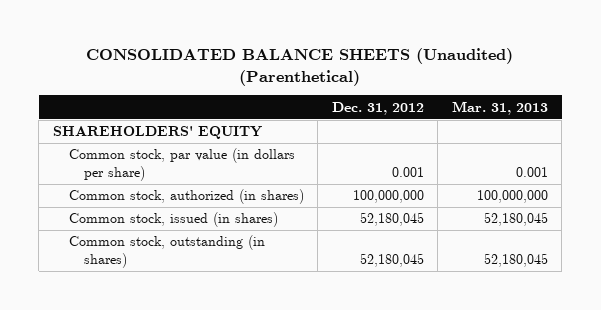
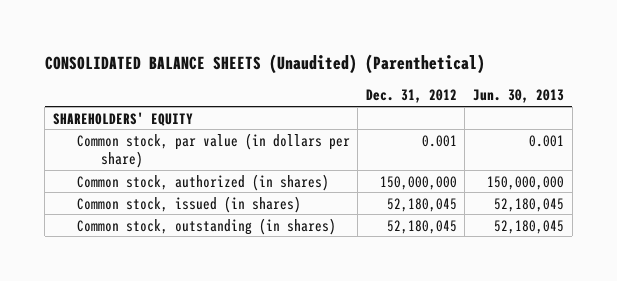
- | Dec. 31, 2012 | Mar. 31, 2013
+ | Dec. 31, 2012 | Jun. 30, 2013
- Common stock, authorized (in shares) | 100,000,000 | 100,000,000
+ Common stock, authorized (in shares) | 150,000,000 | 150,000,000

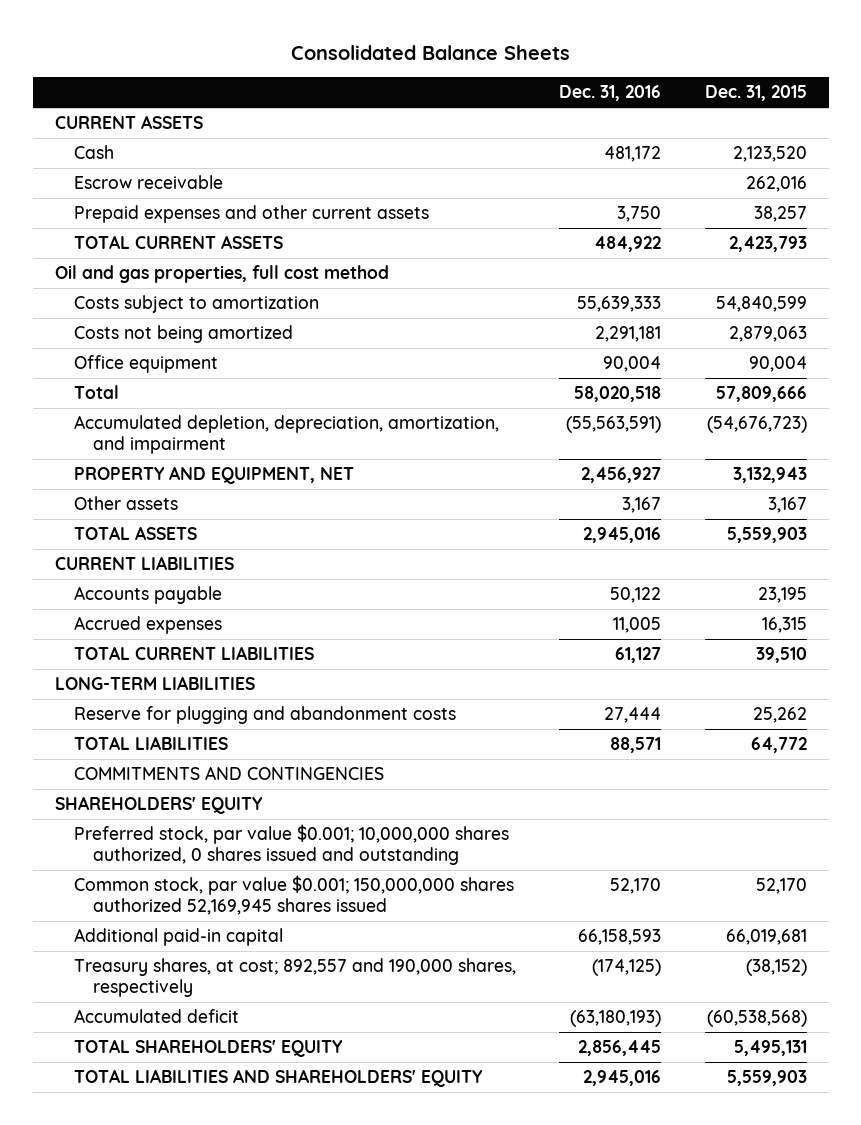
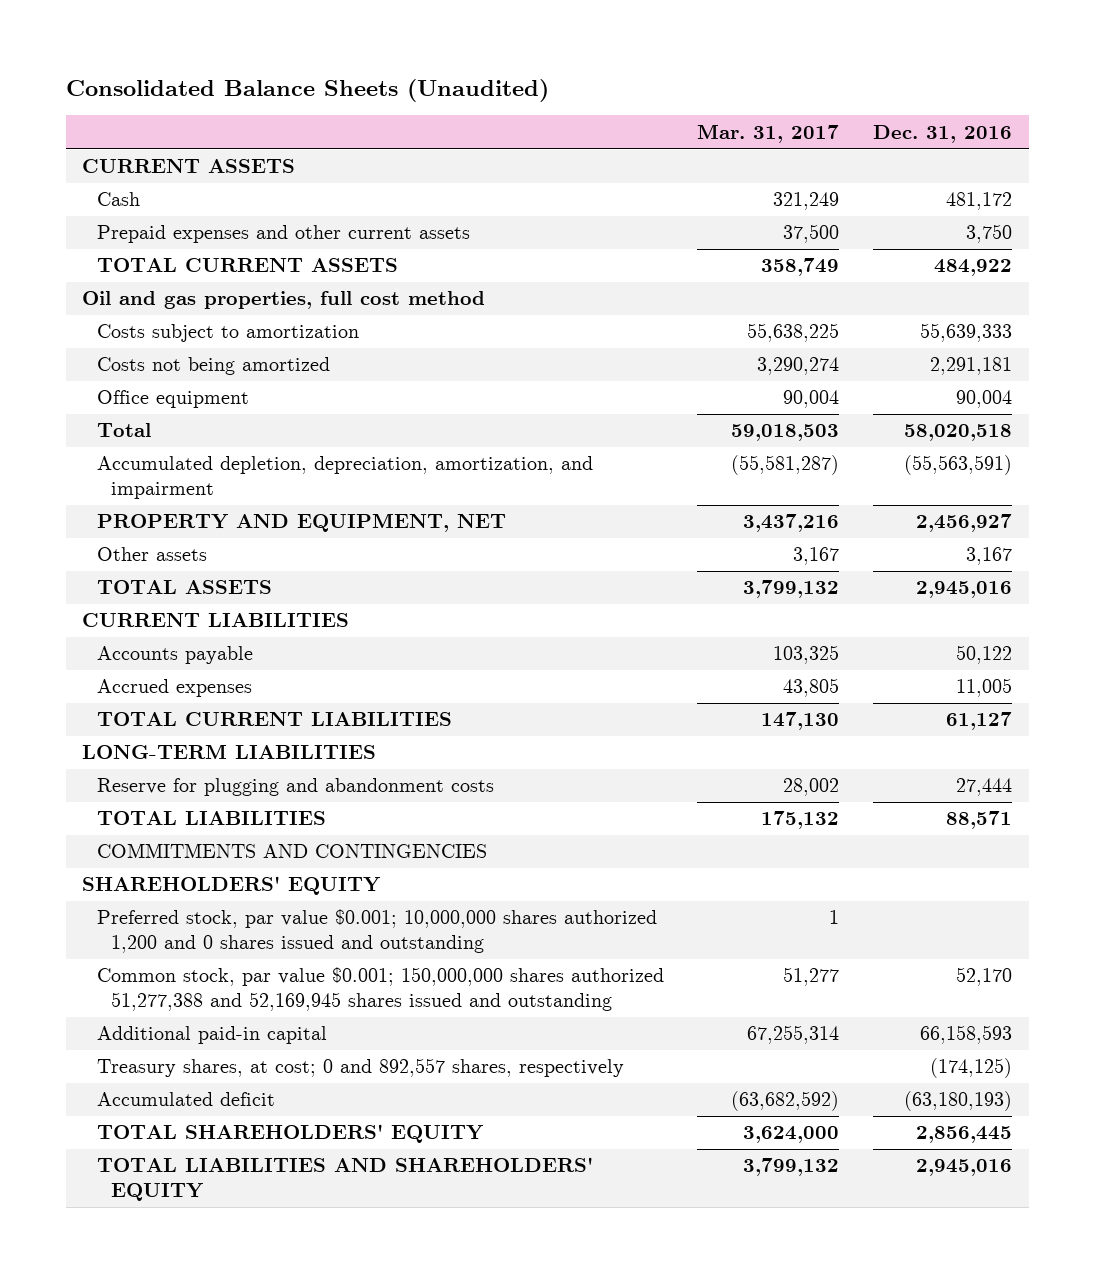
- Consolidated Balance Sheets
+ Consolidated Balance Sheets (Unaudited)
- | Dec. 31, 2016 | Dec. 31, 2015
+ | Mar. 31, 2017 | Dec. 31, 2016
- Escrow receivable | | 262,016
- Preferred stock, par value $0.001; 10,000,000 shares authorized, 0 shares issued and outstanding
- Common stock, par value $0.001; 150,000,000 shares authorized 52,169,945 shares issued | 52,170 | 52,170
+ Preferred stock, par value $0.001; 10,000,000 shares authorized 1,200 and 0 shares issued and outstanding | 1 |
+ Common stock, par value $0.001; 150,000,000 shares authorized 51,277,388 and 52,169,945 shares issued and outstanding | 51,277 | 52,170
- Treasury shares, at cost; 892,557 and 190,000 shares, respectively | (174,125) | (38,152)
+ Treasury shares, at cost; 0 and 892,557 shares, respectively | | (174,125)

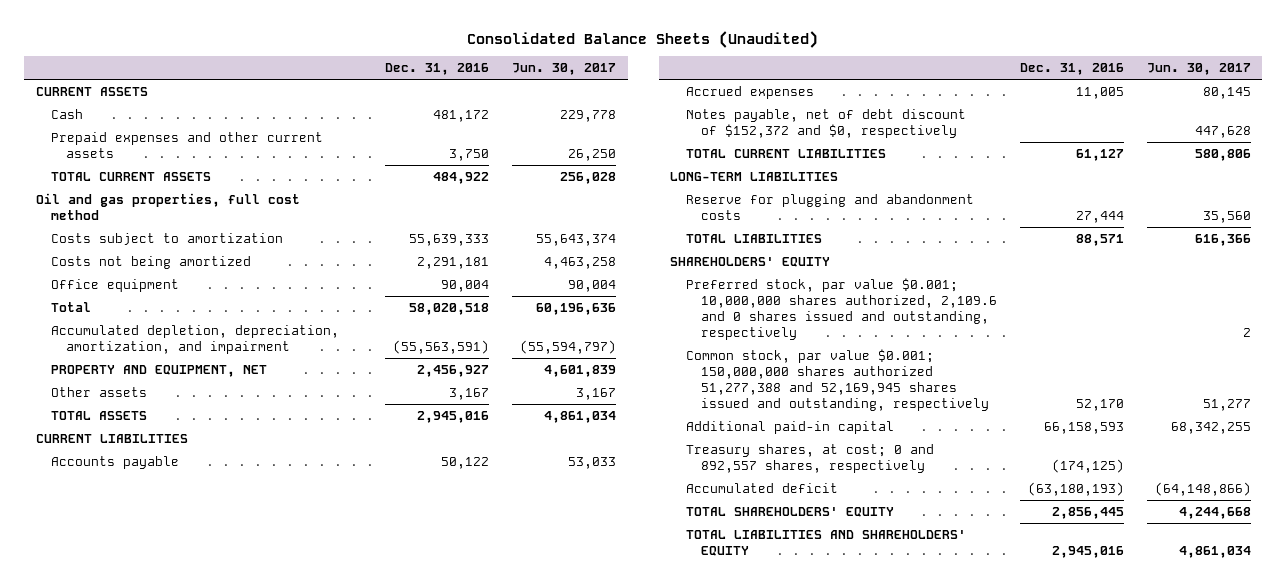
- | Mar. 31, 2017 | Dec. 31, 2016
+ | Dec. 31, 2016 | Jun. 30, 2017
+ Notes payable, net of debt discount of $152,372 and $0, respectively | | 447,628
- COMMITMENTS AND CONTINGENCIES
- Preferred stock, par value $0.001; 10,000,000 shares authorized 1,200 and 0 shares issued and outstanding | 1 |
- Common stock, par value $0.001; 150,000,000 shares authorized 51,277,388 and 52,169,945 shares issued and outstanding | 51,277 | 52,170
+ Preferred stock, par value $0.001; 10,000,000 shares authorized, 2,109.6 and 0 shares issued and outstanding, respectively | | 2
+ Common stock, par value $0.001; 150,000,000 shares authorized 51,277,388 and 52,169,945 shares issued and outstanding, respectively | 52,170 | 51,277

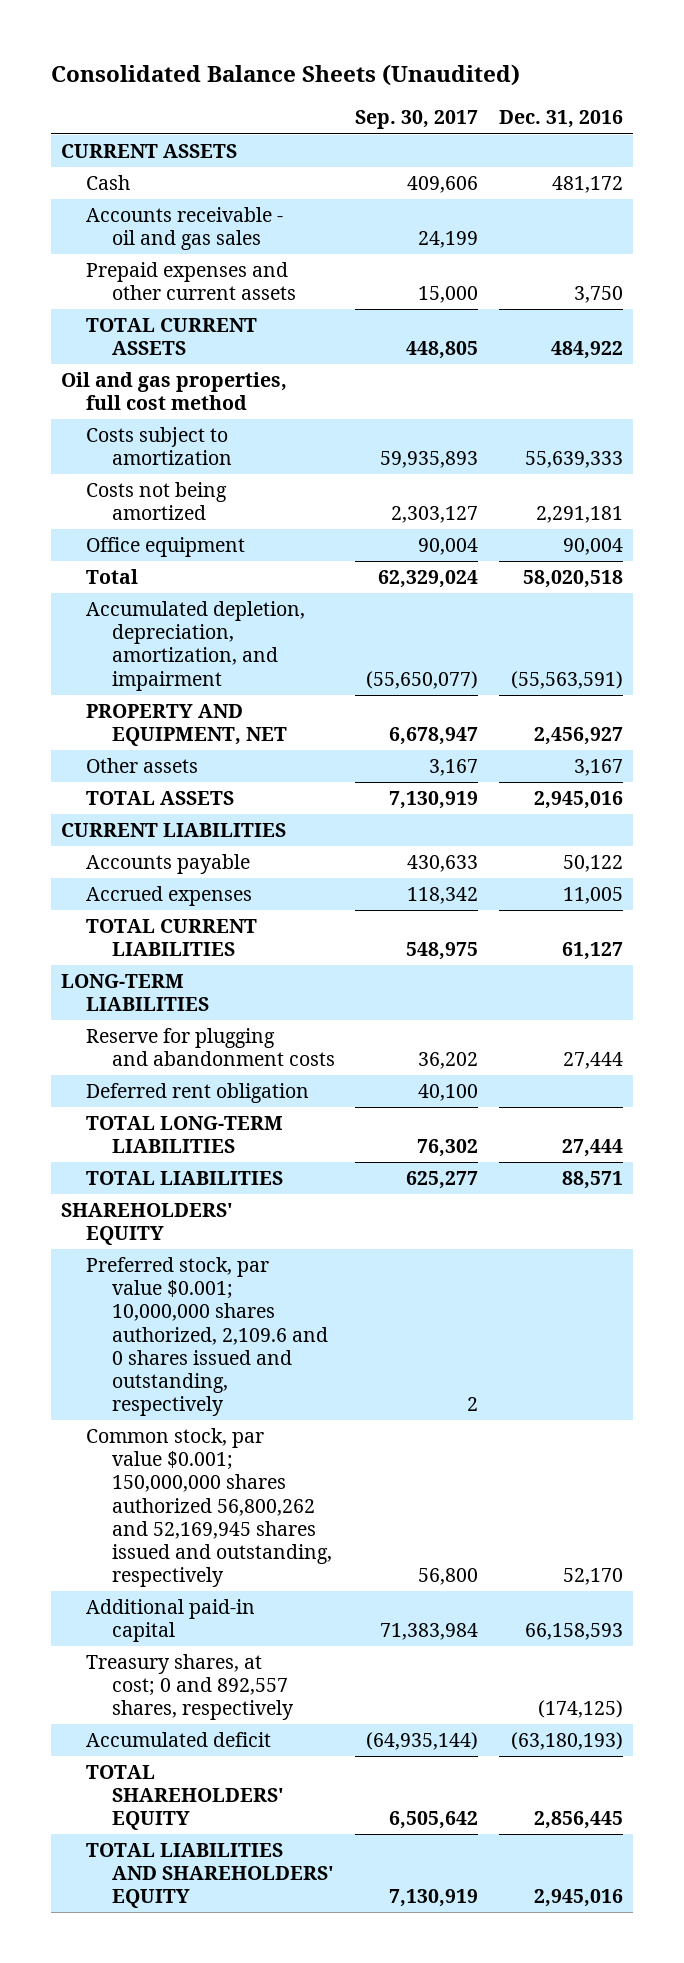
- | Dec. 31, 2016 | Jun. 30, 2017
+ | Sep. 30, 2017 | Dec. 31, 2016
+ Accounts receivable - oil and gas sales | 24,199 |
- Notes payable, net of debt discount of $152,372 and $0, respectively | | 447,628
+ Deferred rent obligation | 40,100 |
+ TOTAL LONG-TERM LIABILITIES | 76,302 | 27,444
- Common stock, par value $0.001; 150,000,000 shares authorized 51,277,388 and 52,169,945 shares issued and outstanding, respectively | 52,170 | 51,277
+ Common stock, par value $0.001; 150,000,000 shares authorized 56,800,262 and 52,169,945 shares issued and outstanding, respectively | 56,800 | 52,170

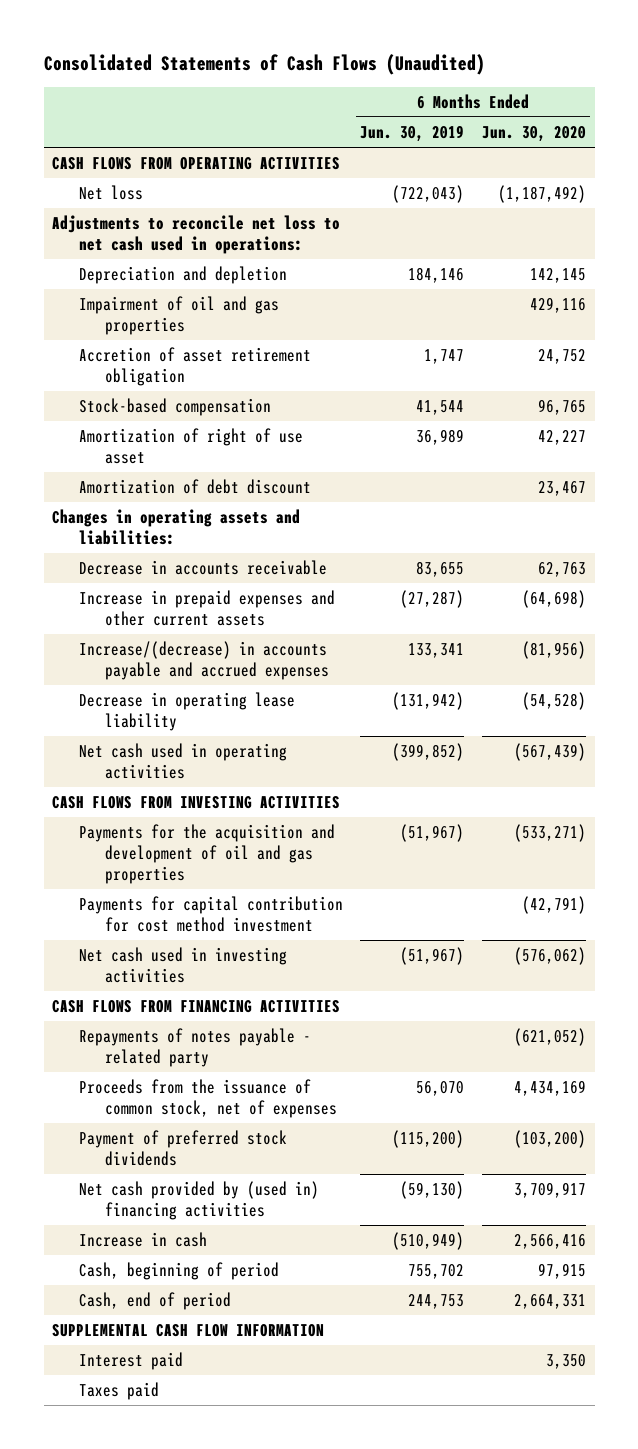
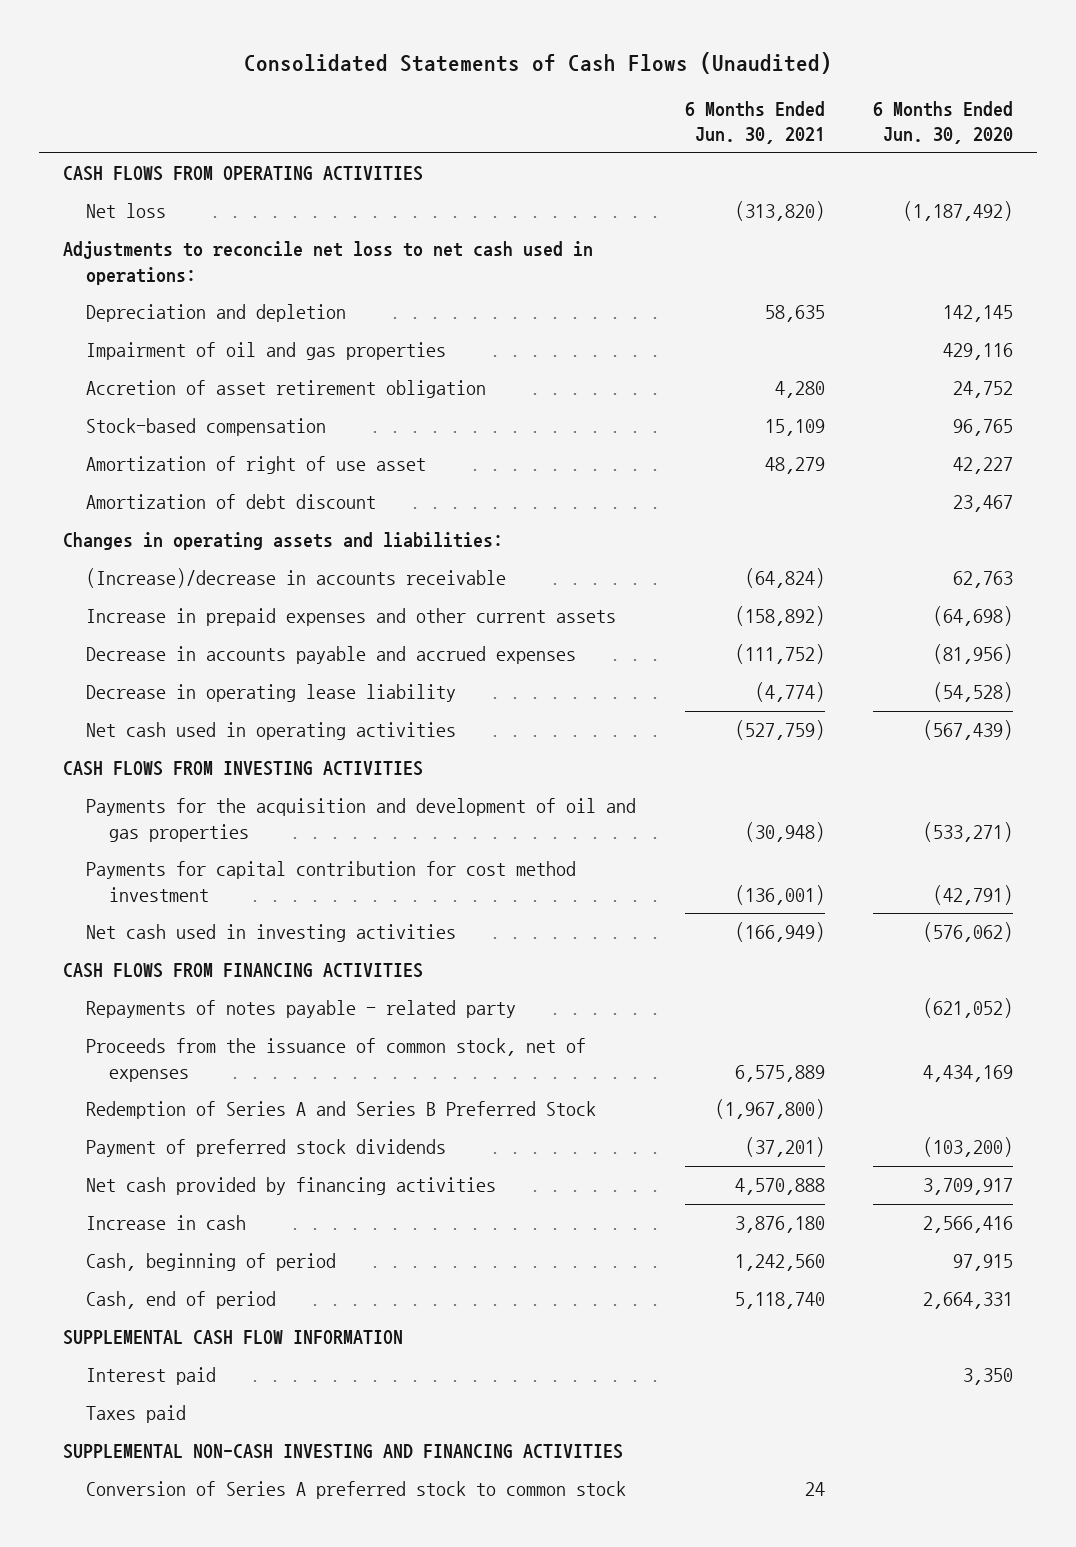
- | 6 Months Ended Jun. 30, 2019 | 6 Months Ended Jun. 30, 2020
+ | 6 Months Ended Jun. 30, 2021 | 6 Months Ended Jun. 30, 2020
- Decrease in accounts receivable | 83,655 | 62,763
+ (Increase)/decrease in accounts receivable | (64,824) | 62,763
- Increase/(decrease) in accounts payable and accrued expenses | 133,341 | (81,956)
+ Decrease in accounts payable and accrued expenses | (111,752) | (81,956)
+ Redemption of Series A and Series B Preferred Stock | (1,967,800) |
- Net cash provided by (used in) financing activities | (59,130) | 3,709,917
+ Net cash provided by financing activities | 4,570,888 | 3,709,917
+ SUPPLEMENTAL NON-CASH INVESTING AND FINANCING ACTIVITIES
+ Conversion of Series A preferred stock to common stock | 24 |

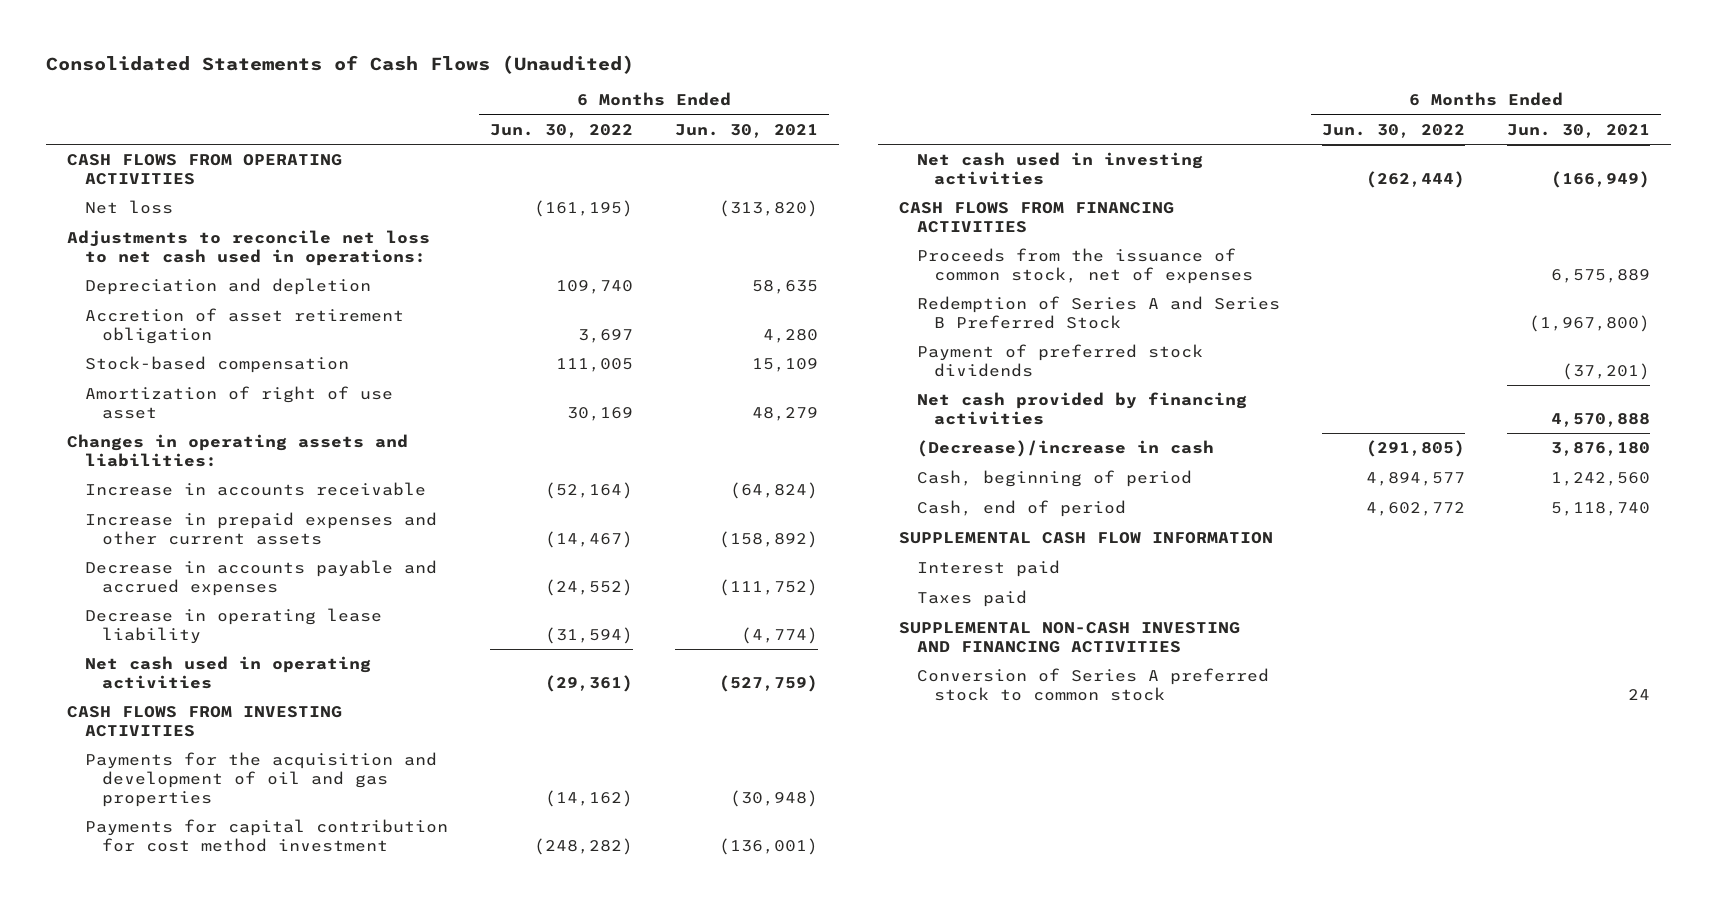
- | 6 Months Ended Jun. 30, 2021 | 6 Months Ended Jun. 30, 2020
+ | 6 Months Ended Jun. 30, 2022 | 6 Months Ended Jun. 30, 2021
- Impairment of oil and gas properties | | 429,116
- Amortization of debt discount | | 23,467
- (Increase)/decrease in accounts receivable | (64,824) | 62,763
+ Increase in accounts receivable | (52,164) | (64,824)
- Repayments of notes payable - related party | | (621,052)
- Increase in cash | 3,876,180 | 2,566,416
+ (Decrease)/increase in cash | (291,805) | 3,876,180

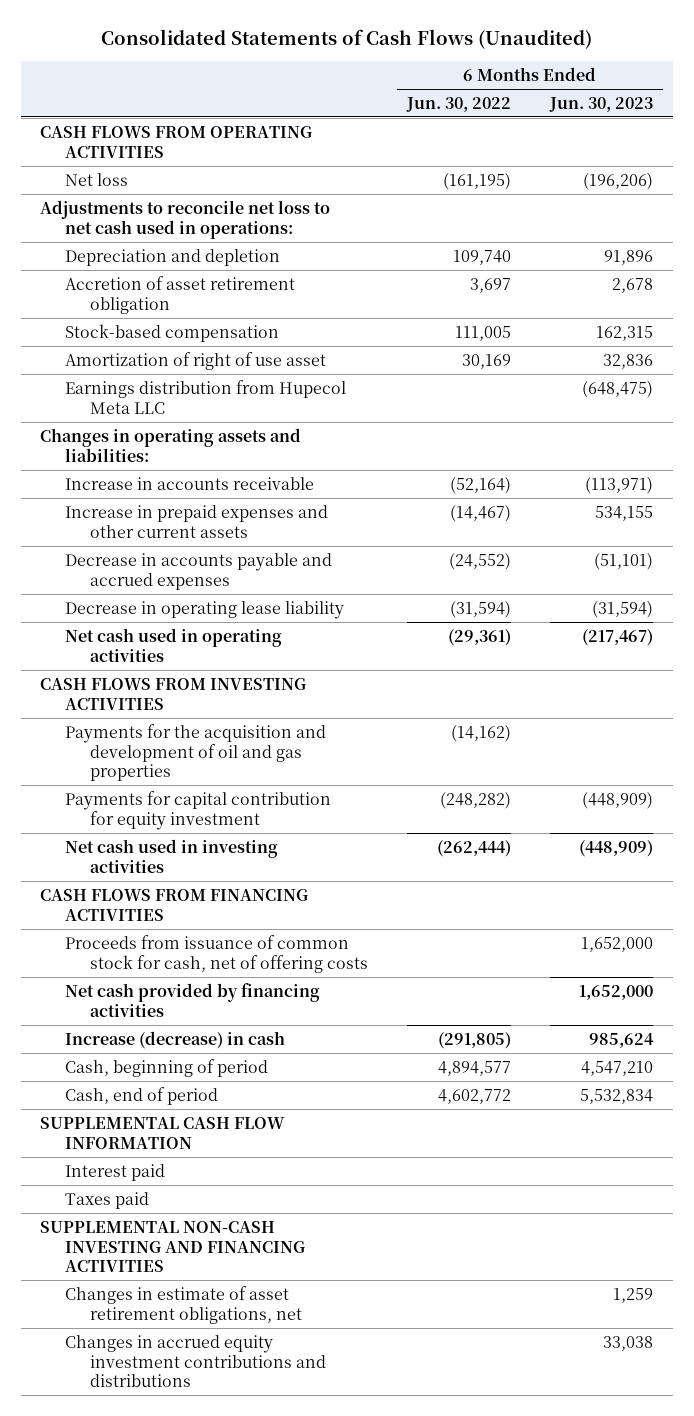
- | 6 Months Ended Jun. 30, 2022 | 6 Months Ended Jun. 30, 2021
+ | 6 Months Ended Jun. 30, 2022 | 6 Months Ended Jun. 30, 2023
+ Earnings distribution from Hupecol Meta LLC | | (648,475)
- Payments for capital contribution for cost method investment | (248,282) | (136,001)
+ Payments for capital contribution for equity investment | (248,282) | (448,909)
- Proceeds from the issuance of common stock, net of expenses | | 6,575,889
- Redemption of Series A and Series B Preferred Stock | | (1,967,800)
- Payment of preferred stock dividends | | (37,201)
+ Proceeds from issuance of common stock for cash, net of offering costs | | 1,652,000
- (Decrease)/increase in cash | (291,805) | 3,876,180
+ Increase (decrease) in cash | (291,805) | 985,624
- Conversion of Series A preferred stock to common stock | | 24
+ Changes in estimate of asset retirement obligations, net | | 1,259
+ Changes in accrued equity investment contributions and distributions | | 33,038

